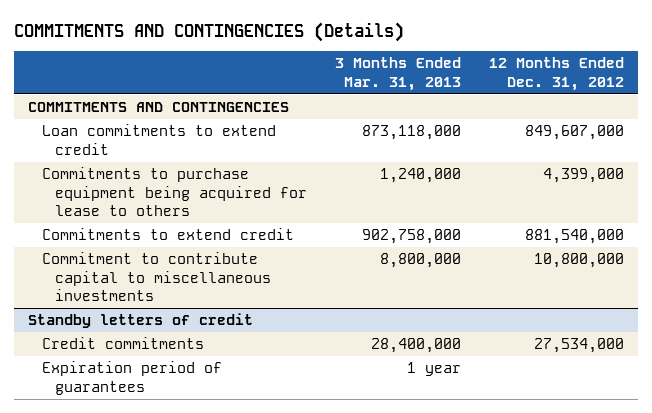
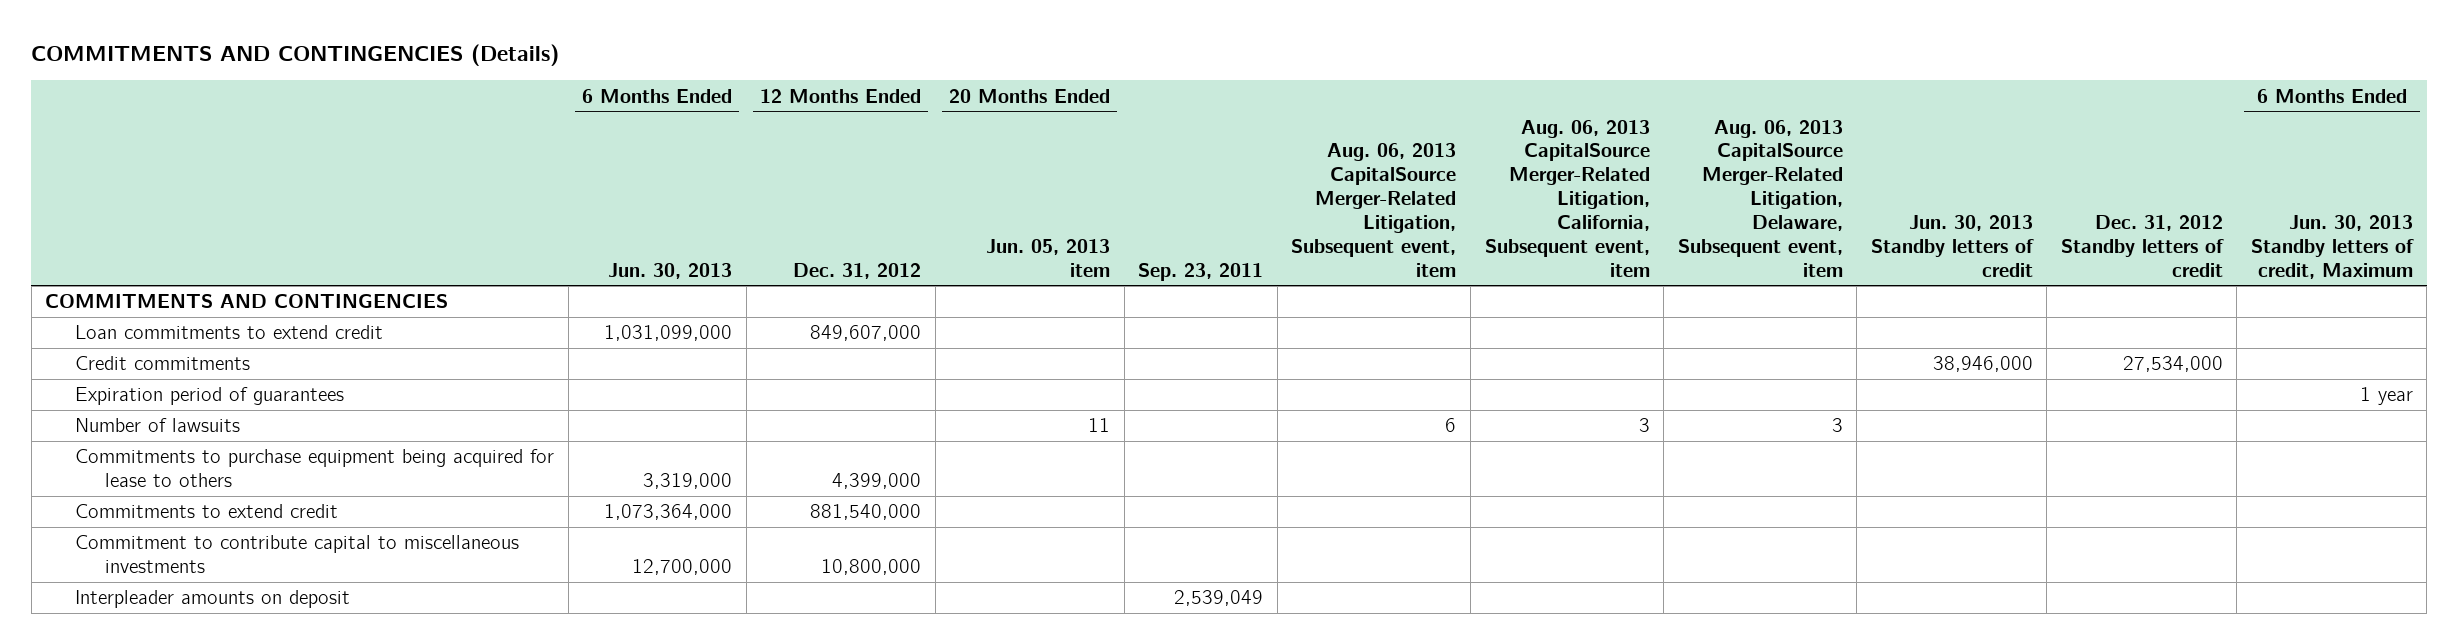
- | 3 Months Ended Mar. 31, 2013 | 12 Months Ended Dec. 31, 2012
+ | 6 Months Ended Jun. 30, 2013 | 12 Months Ended Dec. 31, 2012 | 20 Months Ended Jun. 05, 2013 item | Sep. 23, 2011 | Aug. 06, 2013 CapitalSource Merger-Related Litigation, Subsequent event, item | Aug. 06, 2013 CapitalSource Merger-Related Litigation, California, Subsequent event, item | Aug. 06, 2013 CapitalSource Merger-Related Litigation, Delaware, Subsequent event, item | Jun. 30, 2013 Standby letters of credit | Dec. 31, 2012 Standby letters of credit | 6 Months Ended Jun. 30, 2013 Standby letters of credit, Maximum
+ Credit commitments | | | | | | | | 38,946,000 | 27,534,000 |
+ Expiration period of guarantees | | | | | | | | | | 1 year
+ Number of lawsuits | | | 11 | | 6 | 3 | 3 | | |
- Standby letters of credit
- Credit commitments | 28,400,000 | 27,534,000
- Expiration period of guarantees | 1 year |
+ Interpleader amounts on deposit | | | | 2,539,049 | | | | | |

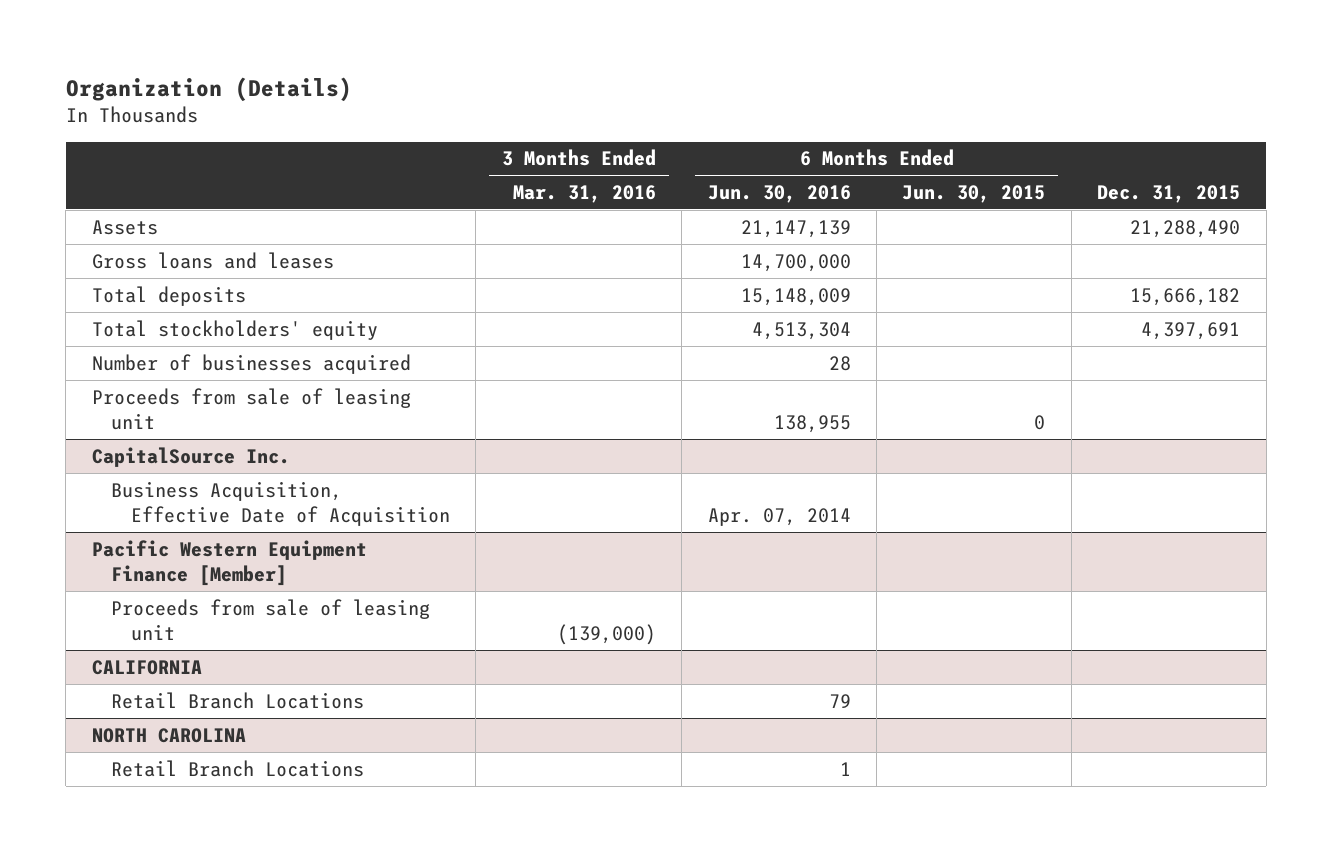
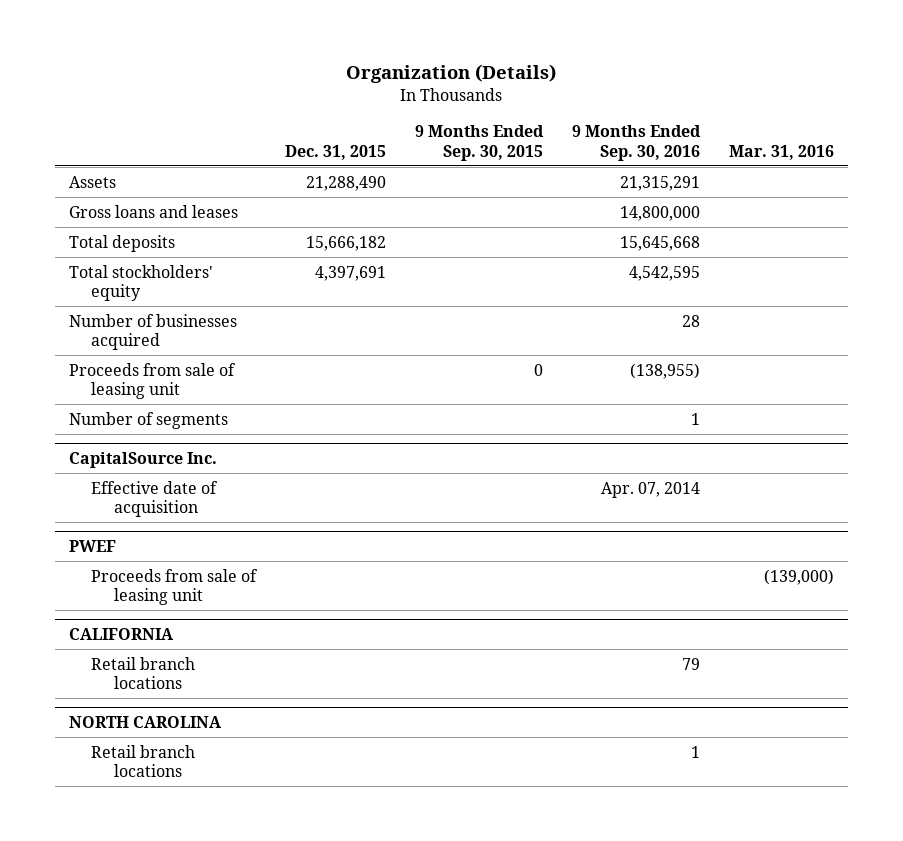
- | 3 Months Ended Mar. 31, 2016 | 6 Months Ended Jun. 30, 2016 | 6 Months Ended Jun. 30, 2015 | Dec. 31, 2015
+ | Dec. 31, 2015 | 9 Months Ended Sep. 30, 2015 | 9 Months Ended Sep. 30, 2016 | Mar. 31, 2016
+ Number of segments | | | 1 |
@ CapitalSource Inc.
- Business Acquisition, Effective Date of Acquisition | | Apr. 07, 2014 | |
- Pacific Western Equipment Finance [Member]
@ CapitalSource Inc.
+ Effective date of acquisition | | | Apr. 07, 2014 |
+ PWEF
@ CALIFORNIA
- Retail Branch Locations | | 79 | |
+ Retail branch locations | | | 79 |
@ NORTH CAROLINA
- Retail Branch Locations | | 1 | |
+ Retail branch locations | | | 1 |

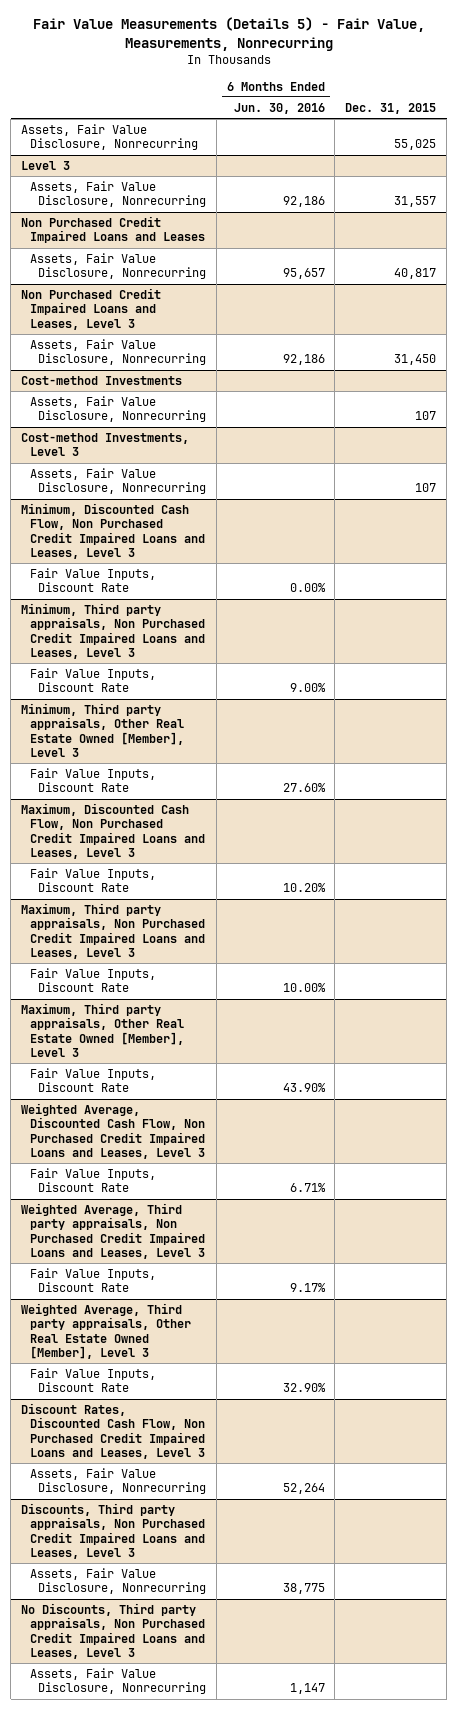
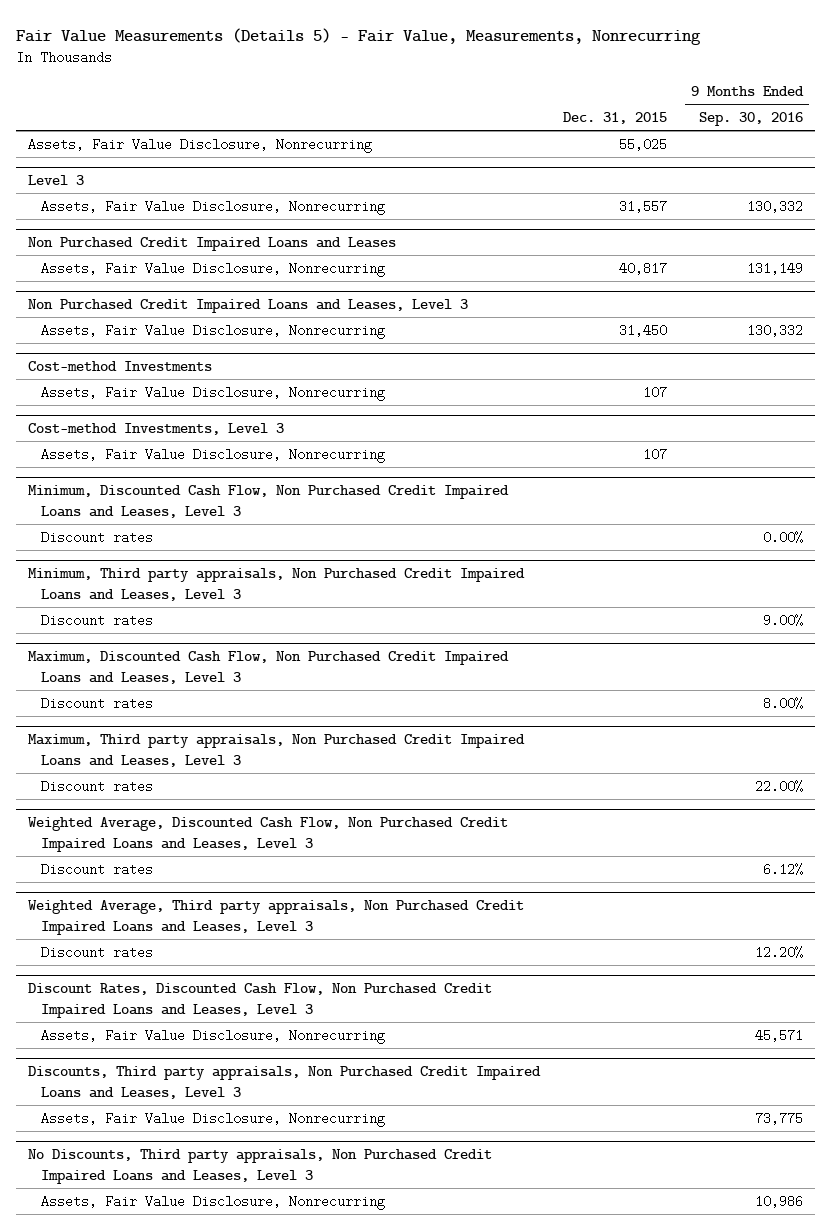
- | 6 Months Ended Jun. 30, 2016 | Dec. 31, 2015
+ | Dec. 31, 2015 | 9 Months Ended Sep. 30, 2016
@ Minimum, Discounted Cash Flow, Non Purchased Credit Impaired Loans and Leases, Level 3
- Fair Value Inputs, Discount Rate | 0.00% |
+ Discount rates | | 0.00%
@ Minimum, Third party appraisals, Non Purchased Credit Impaired Loans and Leases, Level 3
- Fair Value Inputs, Discount Rate | 9.00% |
- Minimum, Third party appraisals, Other Real Estate Owned [Member], Level 3
- Fair Value Inputs, Discount Rate | 27.60% |
@ Minimum, Third party appraisals, Non Purchased Credit Impaired Loans and Leases, Level 3
+ Discount rates | | 9.00%
@ Maximum, Discounted Cash Flow, Non Purchased Credit Impaired Loans and Leases, Level 3
- Fair Value Inputs, Discount Rate | 10.20% |
+ Discount rates | | 8.00%
@ Maximum, Third party appraisals, Non Purchased Credit Impaired Loans and Leases, Level 3
- Fair Value Inputs, Discount Rate | 10.00% |
- Maximum, Third party appraisals, Other Real Estate Owned [Member], Level 3
- Fair Value Inputs, Discount Rate | 43.90% |
@ Maximum, Third party appraisals, Non Purchased Credit Impaired Loans and Leases, Level 3
+ Discount rates | | 22.00%
@ Weighted Average, Discounted Cash Flow, Non Purchased Credit Impaired Loans and Leases, Level 3
- Fair Value Inputs, Discount Rate | 6.71% |
+ Discount rates | | 6.12%
@ Weighted Average, Third party appraisals, Non Purchased Credit Impaired Loans and Leases, Level 3
- Fair Value Inputs, Discount Rate | 9.17% |
- Weighted Average, Third party appraisals, Other Real Estate Owned [Member], Level 3
- Fair Value Inputs, Discount Rate | 32.90% |
@ Weighted Average, Third party appraisals, Non Purchased Credit Impaired Loans and Leases, Level 3
+ Discount rates | | 12.20%

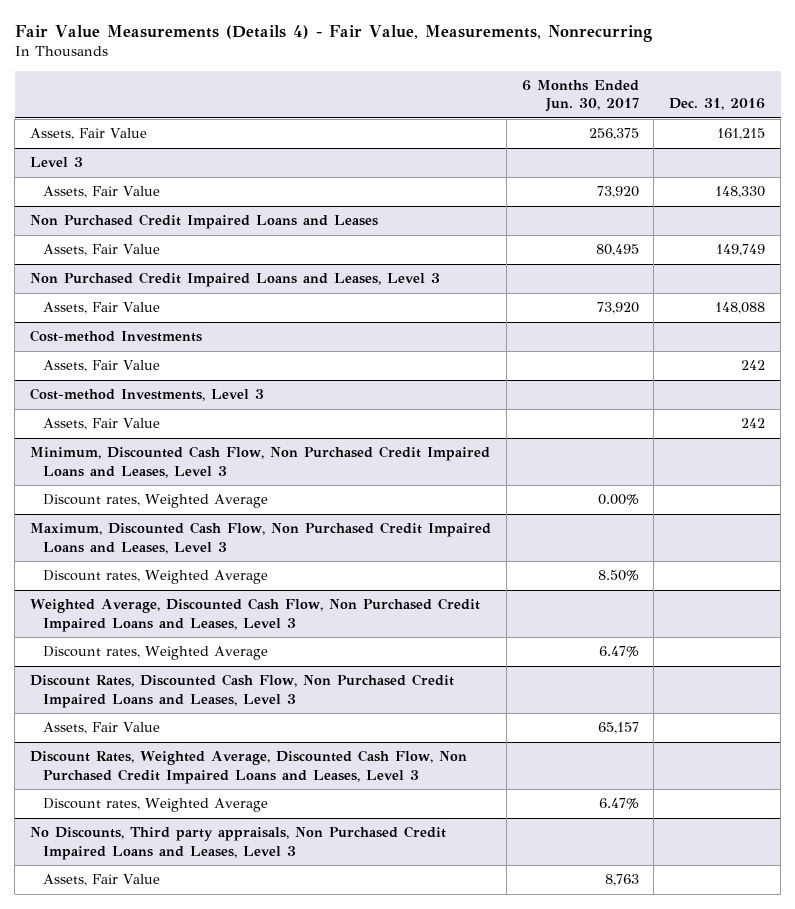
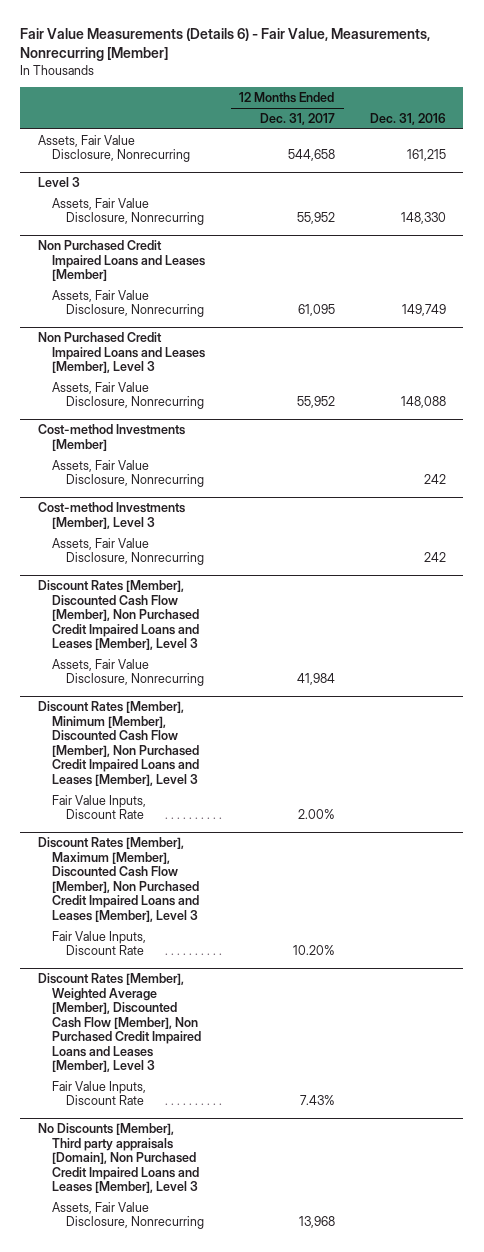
- Fair Value Measurements (Details 4) - Fair Value, Measurements, Nonrecurring
+ Fair Value Measurements (Details 6) - Fair Value, Measurements, Nonrecurring [Member]
- | 6 Months Ended Jun. 30, 2017 | Dec. 31, 2016
+ | 12 Months Ended Dec. 31, 2017 | Dec. 31, 2016
- Assets, Fair Value | 256,375 | 161,215
+ Assets, Fair Value Disclosure, Nonrecurring | 544,658 | 161,215
@ Level 3
- Assets, Fair Value | 73,920 | 148,330
- Non Purchased Credit Impaired Loans and Leases
- Assets, Fair Value | 80,495 | 149,749
- Non Purchased Credit Impaired Loans and Leases, Level 3
- Assets, Fair Value | 73,920 | 148,088
- Cost-method Investments
- Assets, Fair Value | | 242
- Cost-method Investments, Level 3
- Assets, Fair Value | | 242
- Minimum, Discounted Cash Flow, Non Purchased Credit Impaired Loans and Leases, Level 3
- Discount rates, Weighted Average | 0.00% |
- Maximum, Discounted Cash Flow, Non Purchased Credit Impaired Loans and Leases, Level 3
- Discount rates, Weighted Average | 8.50% |
- Weighted Average, Discounted Cash Flow, Non Purchased Credit Impaired Loans and Leases, Level 3
- Discount rates, Weighted Average | 6.47% |
- Discount Rates, Discounted Cash Flow, Non Purchased Credit Impaired Loans and Leases, Level 3
- Assets, Fair Value | 65,157 |
- Discount Rates, Weighted Average, Discounted Cash Flow, Non Purchased Credit Impaired Loans and Leases, Level 3
- Discount rates, Weighted Average | 6.47% |
- No Discounts, Third party appraisals, Non Purchased Credit Impaired Loans and Leases, Level 3
- Assets, Fair Value | 8,763 |
@ Level 3
+ Assets, Fair Value Disclosure, Nonrecurring | 55,952 | 148,330
+ Non Purchased Credit Impaired Loans and Leases [Member]
+ Assets, Fair Value Disclosure, Nonrecurring | 61,095 | 149,749
+ Non Purchased Credit Impaired Loans and Leases [Member], Level 3
+ Assets, Fair Value Disclosure, Nonrecurring | 55,952 | 148,088
+ Cost-method Investments [Member]
+ Assets, Fair Value Disclosure, Nonrecurring | | 242
+ Cost-method Investments [Member], Level 3
+ Assets, Fair Value Disclosure, Nonrecurring | | 242
+ Discount Rates [Member], Discounted Cash Flow [Member], Non Purchased Credit Impaired Loans and Leases [Member], Level 3
+ Assets, Fair Value Disclosure, Nonrecurring | 41,984 |
+ Discount Rates [Member], Minimum [Member], Discounted Cash Flow [Member], Non Purchased Credit Impaired Loans and Leases [Member], Level 3
+ Fair Value Inputs, Discount Rate | 2.00% |
+ Discount Rates [Member], Maximum [Member], Discounted Cash Flow [Member], Non Purchased Credit Impaired Loans and Leases [Member], Level 3
+ Fair Value Inputs, Discount Rate | 10.20% |
+ Discount Rates [Member], Weighted Average [Member], Discounted Cash Flow [Member], Non Purchased Credit Impaired Loans and Leases [Member], Level 3
+ Fair Value Inputs, Discount Rate | 7.43% |
+ No Discounts [Member], Third party appraisals [Domain], Non Purchased Credit Impaired Loans and Leases [Member], Level 3
+ Assets, Fair Value Disclosure, Nonrecurring | 13,968 |

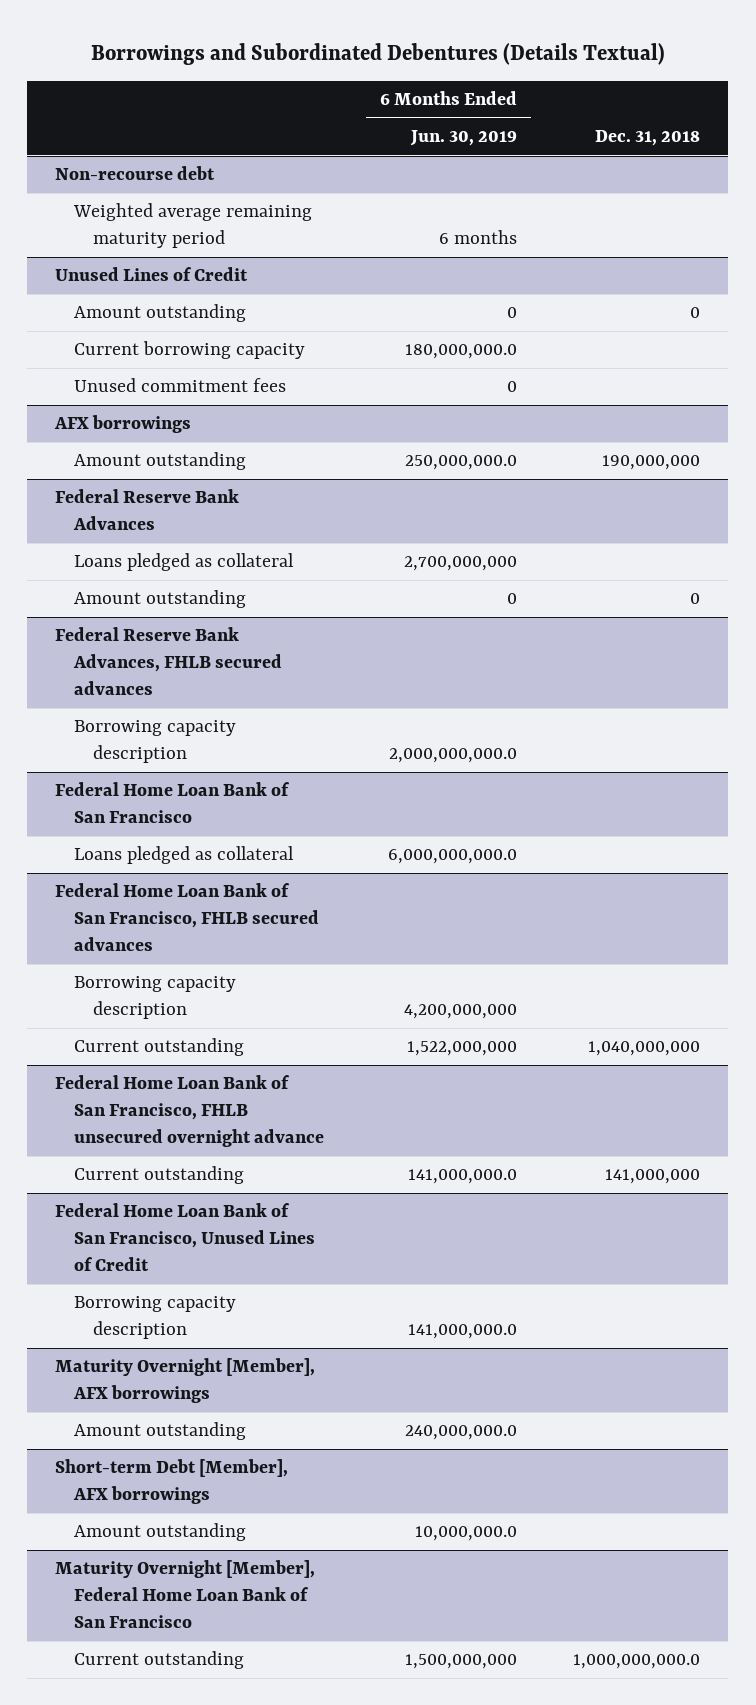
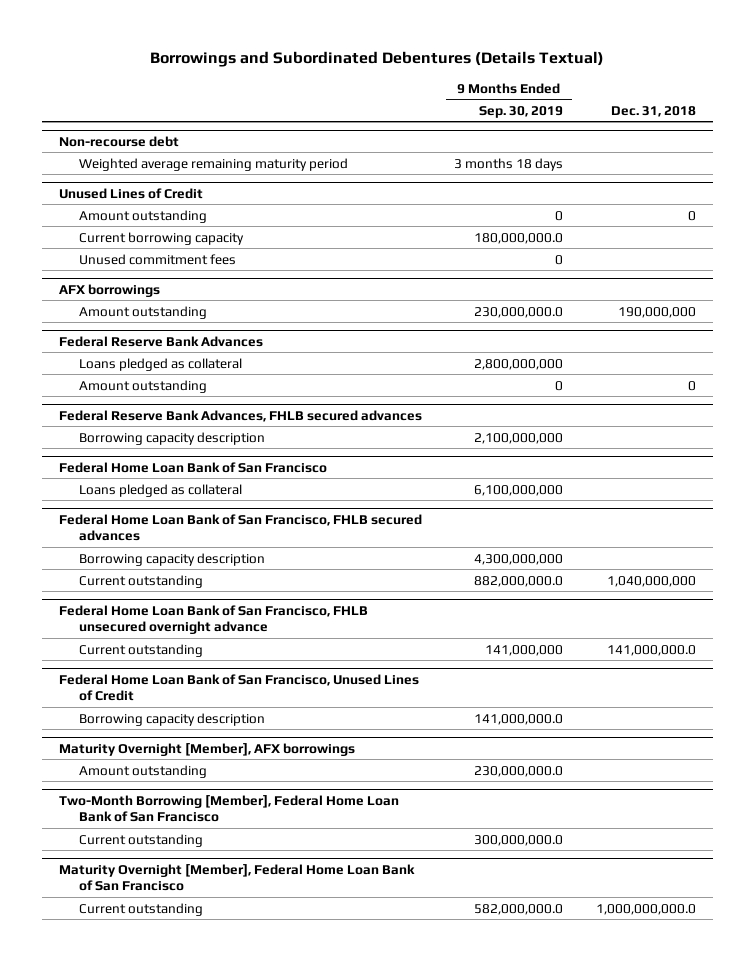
- | 6 Months Ended Jun. 30, 2019 | Dec. 31, 2018
+ | 9 Months Ended Sep. 30, 2019 | Dec. 31, 2018
@ Federal Home Loan Bank of San Francisco, FHLB unsecured overnight advance
- Current outstanding | 141,000,000.0 | 141,000,000
+ Current outstanding | 141,000,000 | 141,000,000.0
- Short-term Debt [Member], AFX borrowings
- Amount outstanding | 10,000,000.0 |
+ Two-Month Borrowing [Member], Federal Home Loan Bank of San Francisco
+ Current outstanding | 300,000,000.0 |

